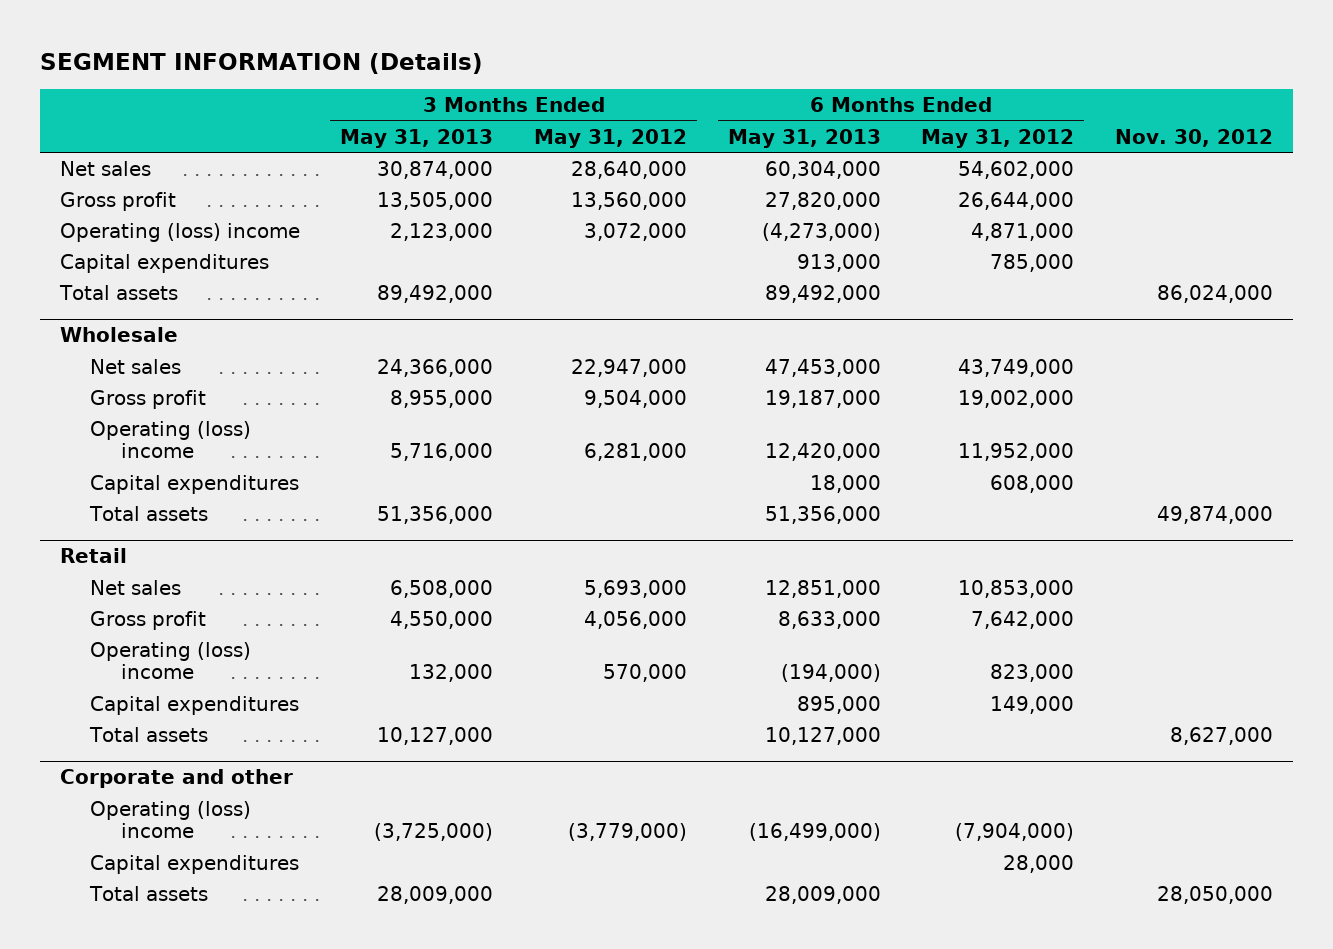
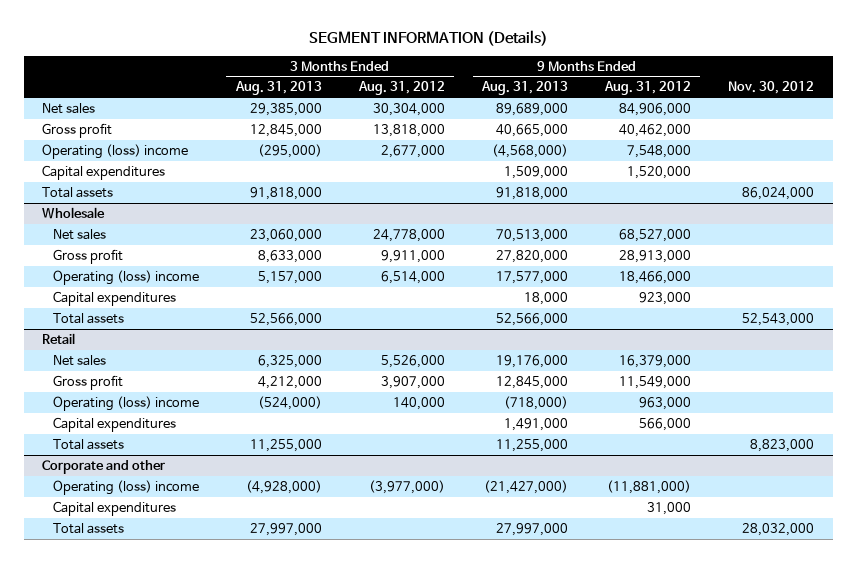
- | 3 Months Ended May 31, 2013 | 3 Months Ended May 31, 2012 | 6 Months Ended May 31, 2013 | 6 Months Ended May 31, 2012 | Nov. 30, 2012
+ | 3 Months Ended Aug. 31, 2013 | 3 Months Ended Aug. 31, 2012 | 9 Months Ended Aug. 31, 2013 | 9 Months Ended Aug. 31, 2012 | Nov. 30, 2012
@ Wholesale
- Total assets | 51,356,000 | | 51,356,000 | | 49,874,000
+ Total assets | 52,566,000 | | 52,566,000 | | 52,543,000
@ Retail
- Total assets | 10,127,000 | | 10,127,000 | | 8,627,000
+ Total assets | 11,255,000 | | 11,255,000 | | 8,823,000
@ Corporate and other
- Total assets | 28,009,000 | | 28,009,000 | | 28,050,000
+ Total assets | 27,997,000 | | 27,997,000 | | 28,032,000

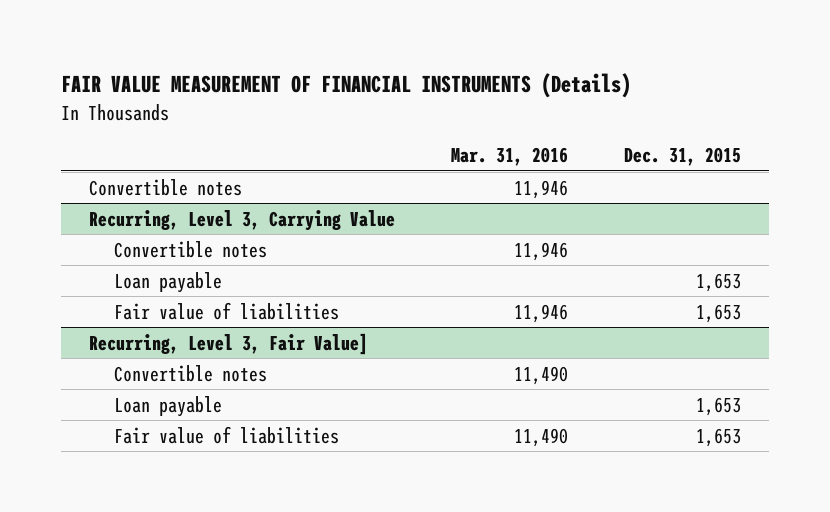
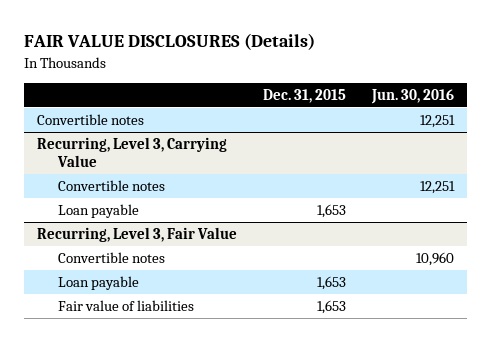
- FAIR VALUE MEASUREMENT OF FINANCIAL INSTRUMENTS (Details)
+ FAIR VALUE DISCLOSURES (Details)
- | Mar. 31, 2016 | Dec. 31, 2015
+ | Dec. 31, 2015 | Jun. 30, 2016
@ Recurring, Level 3, Carrying Value
- Fair value of liabilities | 11,946 | 1,653
- Recurring, Level 3, Fair Value]
+ Recurring, Level 3, Fair Value

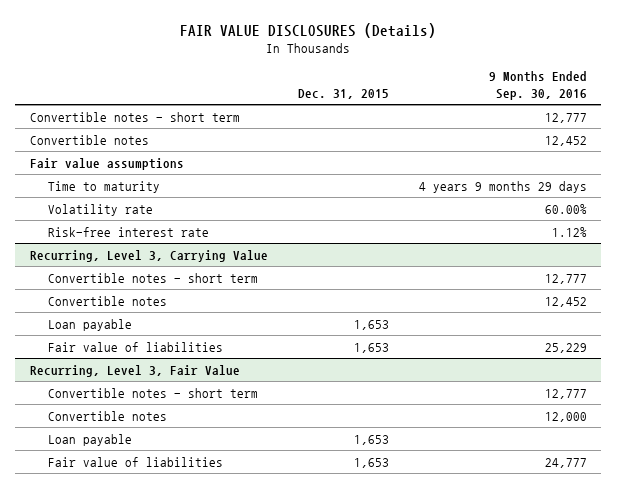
- | Dec. 31, 2015 | Jun. 30, 2016
+ | Dec. 31, 2015 | 9 Months Ended Sep. 30, 2016
+ Convertible notes - short term | | 12,777
+ Fair value assumptions
+ Time to maturity | | 4 years 9 months 29 days
+ Volatility rate | | 60.00%
+ Risk-free interest rate | | 1.12%
@ Recurring, Level 3, Carrying Value
+ Convertible notes - short term | | 12,777
+ Fair value of liabilities | 1,653 | 25,229
@ Recurring, Level 3, Fair Value
+ Convertible notes - short term | | 12,777

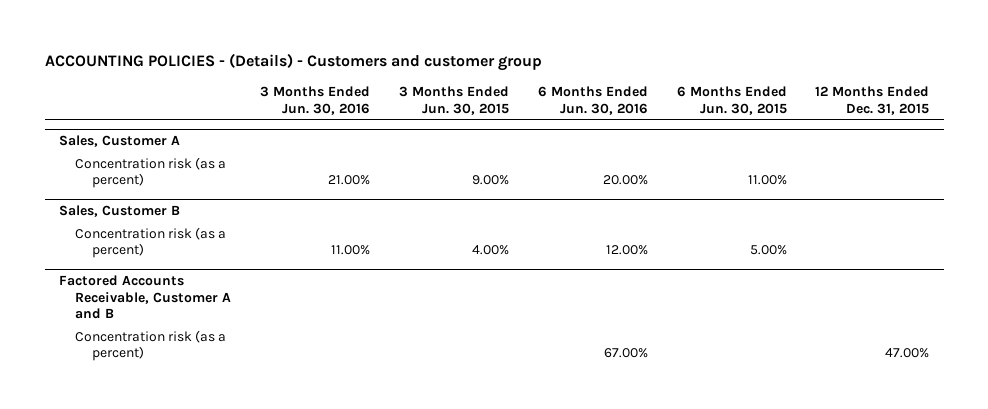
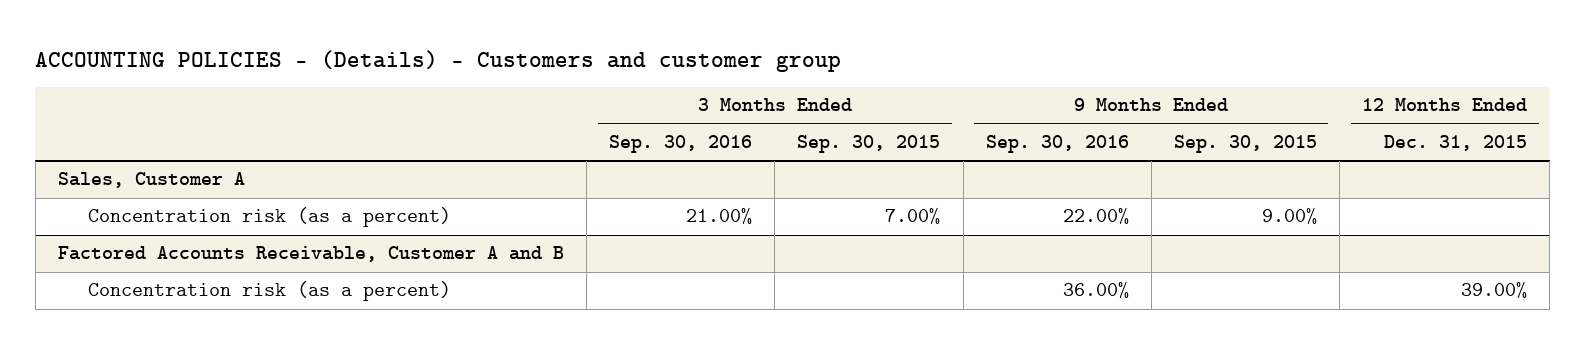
- | 3 Months Ended Jun. 30, 2016 | 3 Months Ended Jun. 30, 2015 | 6 Months Ended Jun. 30, 2016 | 6 Months Ended Jun. 30, 2015 | 12 Months Ended Dec. 31, 2015
+ | 3 Months Ended Sep. 30, 2016 | 3 Months Ended Sep. 30, 2015 | 9 Months Ended Sep. 30, 2016 | 9 Months Ended Sep. 30, 2015 | 12 Months Ended Dec. 31, 2015
- Sales, Customer B
- Concentration risk (as a percent) | 11.00% | 4.00% | 12.00% | 5.00% |
@ Factored Accounts Receivable, Customer A and B
- Concentration risk (as a percent) | | | 67.00% | | 47.00%
+ Concentration risk (as a percent) | | | 36.00% | | 39.00%

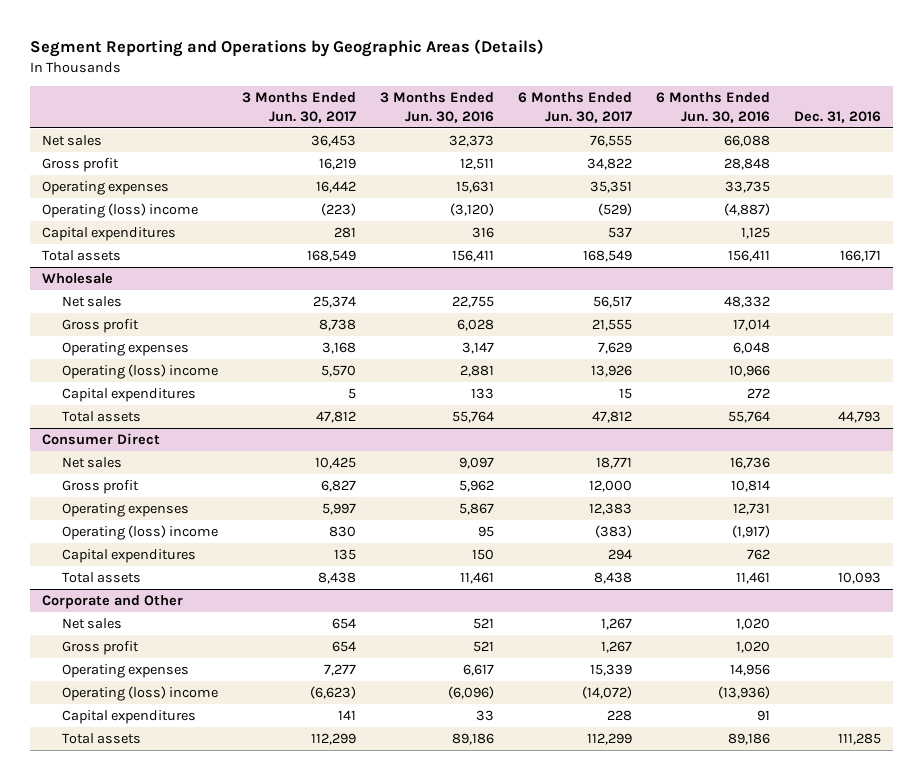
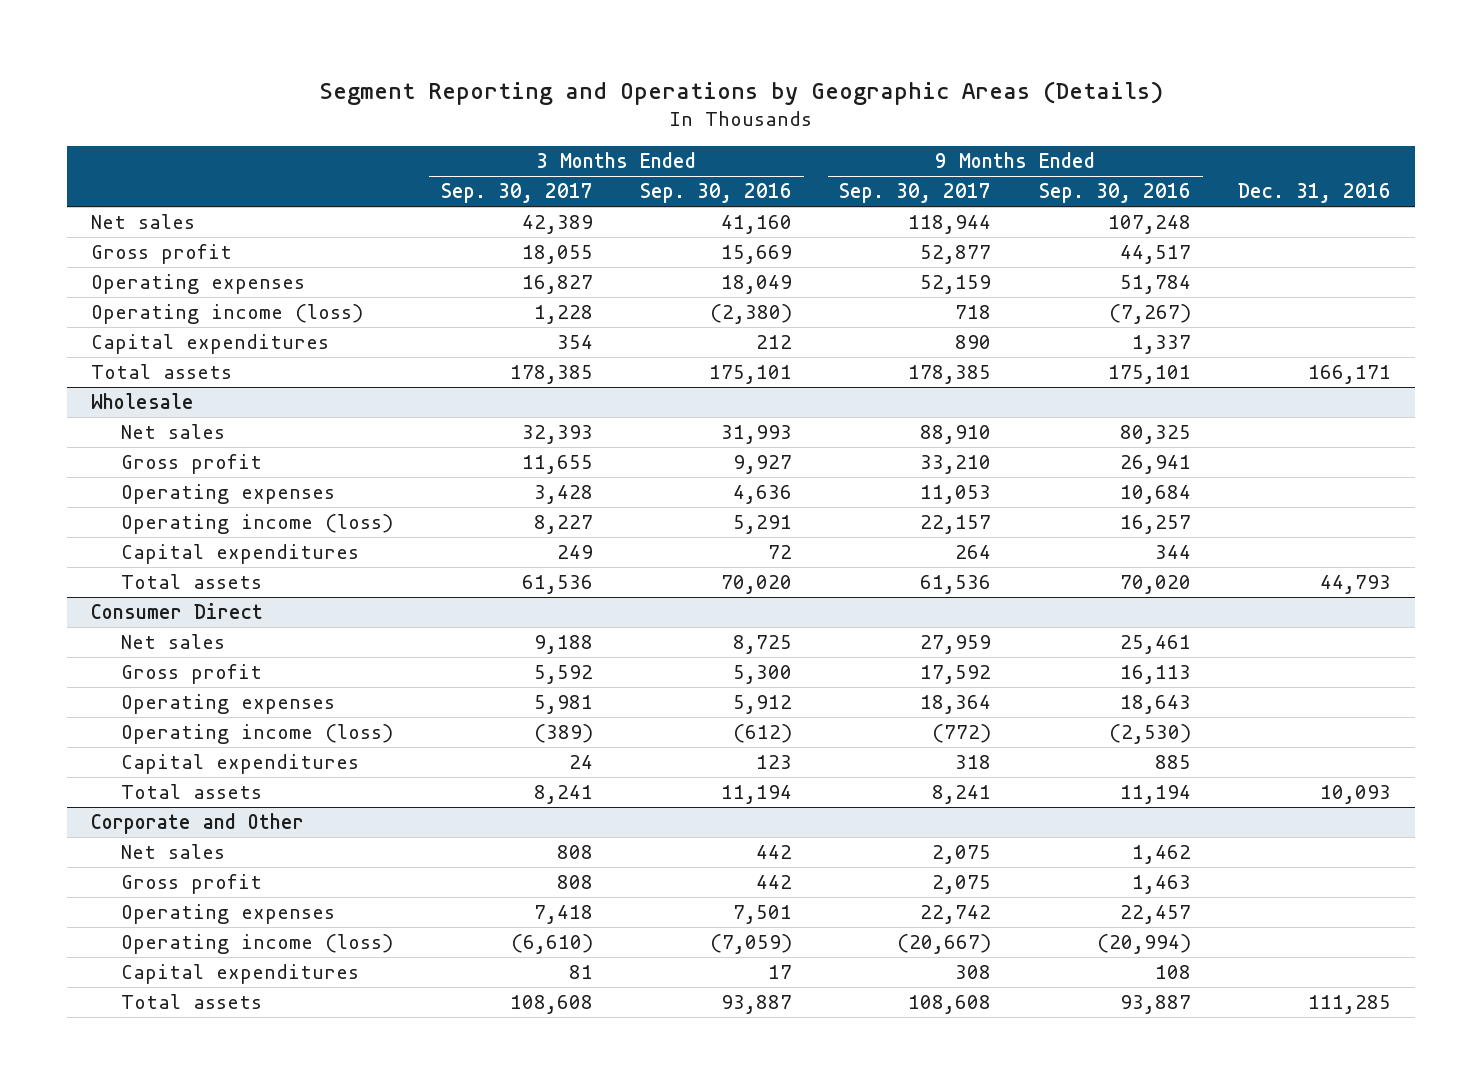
- | 3 Months Ended Jun. 30, 2017 | 3 Months Ended Jun. 30, 2016 | 6 Months Ended Jun. 30, 2017 | 6 Months Ended Jun. 30, 2016 | Dec. 31, 2016
+ | 3 Months Ended Sep. 30, 2017 | 3 Months Ended Sep. 30, 2016 | 9 Months Ended Sep. 30, 2017 | 9 Months Ended Sep. 30, 2016 | Dec. 31, 2016
- Operating (loss) income | (223) | (3,120) | (529) | (4,887) |
+ Operating income (loss) | 1,228 | (2,380) | 718 | (7,267) |
@ Wholesale
- Operating (loss) income | 5,570 | 2,881 | 13,926 | 10,966 |
+ Operating income (loss) | 8,227 | 5,291 | 22,157 | 16,257 |
@ Consumer Direct
- Operating (loss) income | 830 | 95 | (383) | (1,917) |
+ Operating income (loss) | (389) | (612) | (772) | (2,530) |
@ Corporate and Other
- Operating (loss) income | (6,623) | (6,096) | (14,072) | (13,936) |
+ Operating income (loss) | (6,610) | (7,059) | (20,667) | (20,994) |

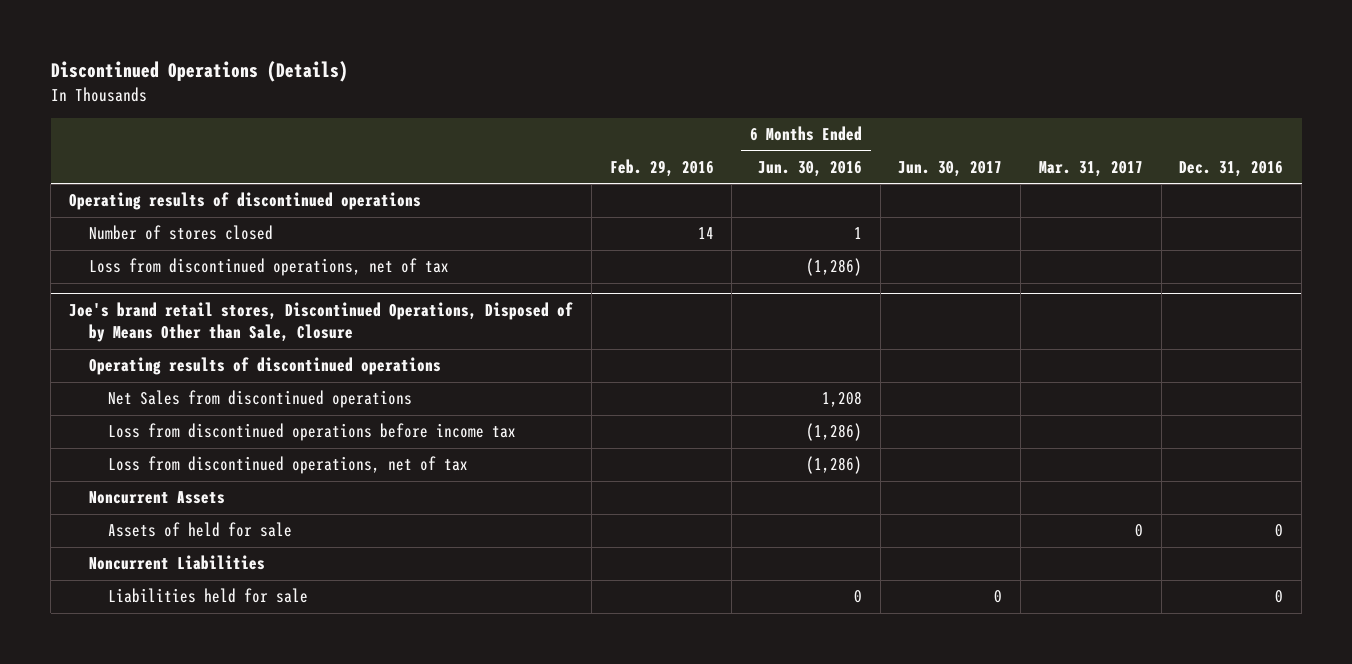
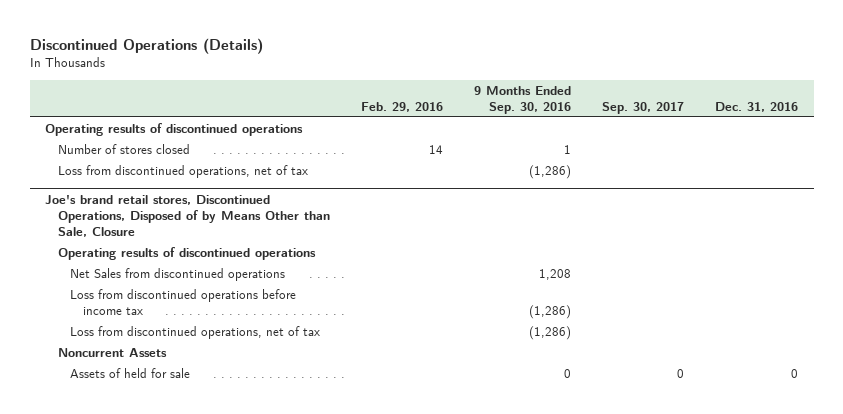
- | Feb. 29, 2016 | 6 Months Ended Jun. 30, 2016 | Jun. 30, 2017 | Mar. 31, 2017 | Dec. 31, 2016
+ | Feb. 29, 2016 | 9 Months Ended Sep. 30, 2016 | Sep. 30, 2017 | Dec. 31, 2016
@ Joe's brand retail stores, Discontinued Operations, Disposed of by Means Other than Sale, Closure
- Noncurrent Liabilities
- Liabilities held for sale | | 0 | 0 | | 0

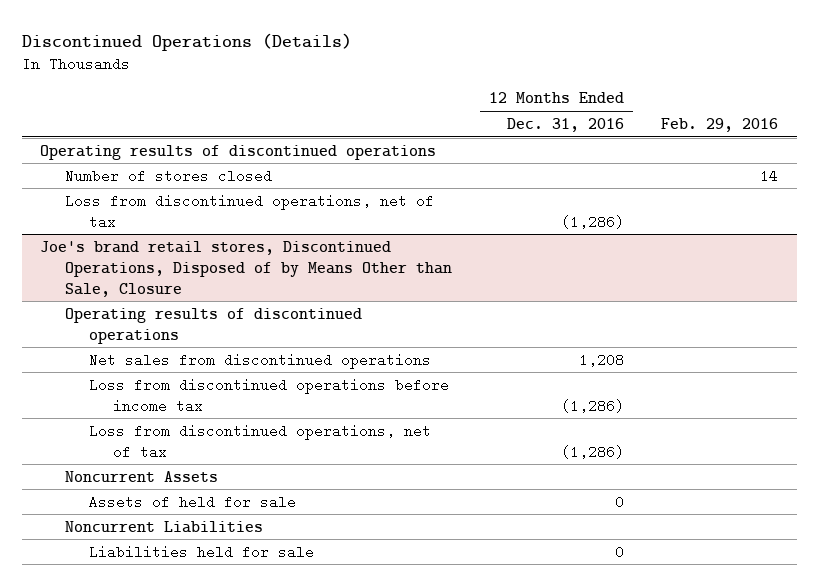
- | Feb. 29, 2016 | 9 Months Ended Sep. 30, 2016 | Sep. 30, 2017 | Dec. 31, 2016
+ | 12 Months Ended Dec. 31, 2016 | Feb. 29, 2016
@ Joe's brand retail stores, Discontinued Operations, Disposed of by Means Other than Sale, Closure
- Net Sales from discontinued operations | | 1,208 | |
+ Net sales from discontinued operations | 1,208 |
+ Noncurrent Liabilities
+ Liabilities held for sale | 0 |

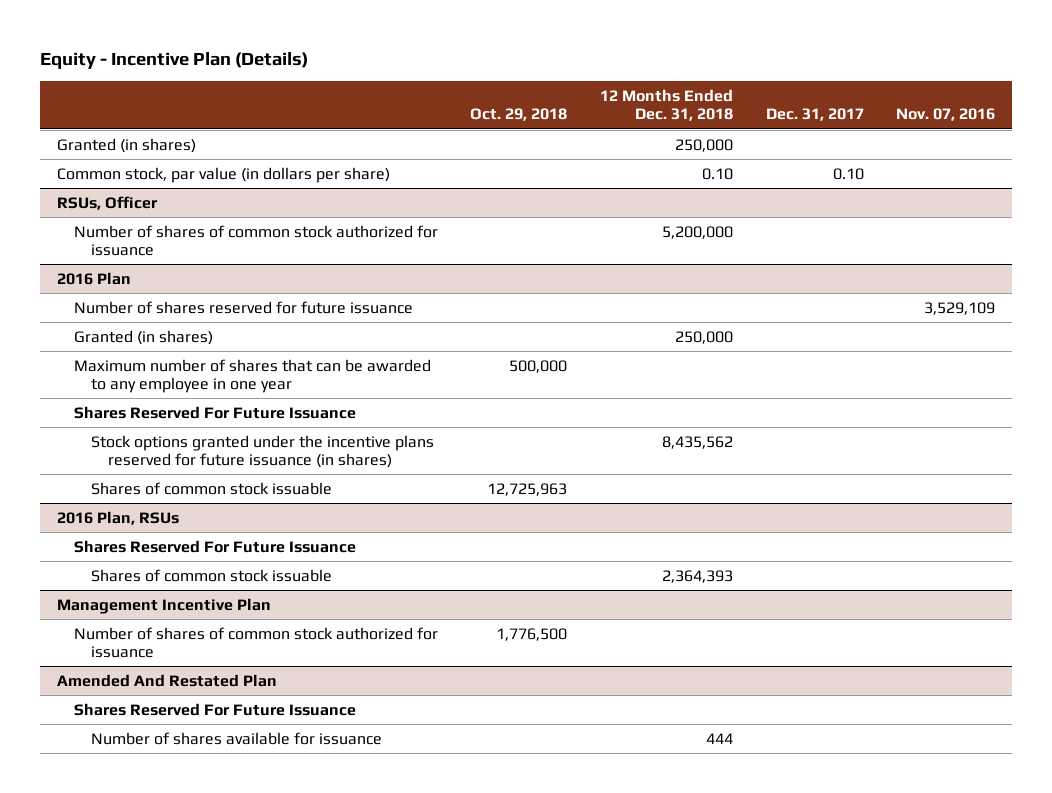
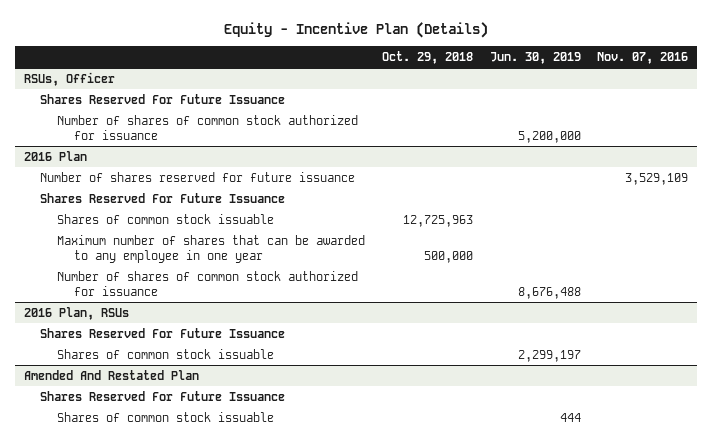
- | Oct. 29, 2018 | 12 Months Ended Dec. 31, 2018 | Dec. 31, 2017 | Nov. 07, 2016
+ | Oct. 29, 2018 | Jun. 30, 2019 | Nov. 07, 2016
- Granted (in shares) | | 250,000 | |
- Common stock, par value (in dollars per share) | | 0.10 | 0.10 |
@ RSUs, Officer
+ Shares Reserved For Future Issuance
@ 2016 Plan
- Granted (in shares) | | 250,000 | |
- Stock options granted under the incentive plans reserved for future issuance (in shares) | | 8,435,562 | |
moved down: Maximum number of shares that can be awarded to any employee in one year | 500,000 | |
+ Number of shares of common stock authorized for issuance | | 8,676,488 |
- Management Incentive Plan
- Number of shares of common stock authorized for issuance | 1,776,500 | | |
@ Amended And Restated Plan
- Number of shares available for issuance | | 444 | |
+ Shares of common stock issuable | | 444 |

